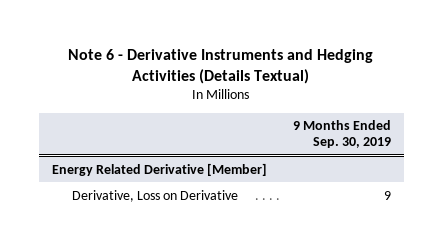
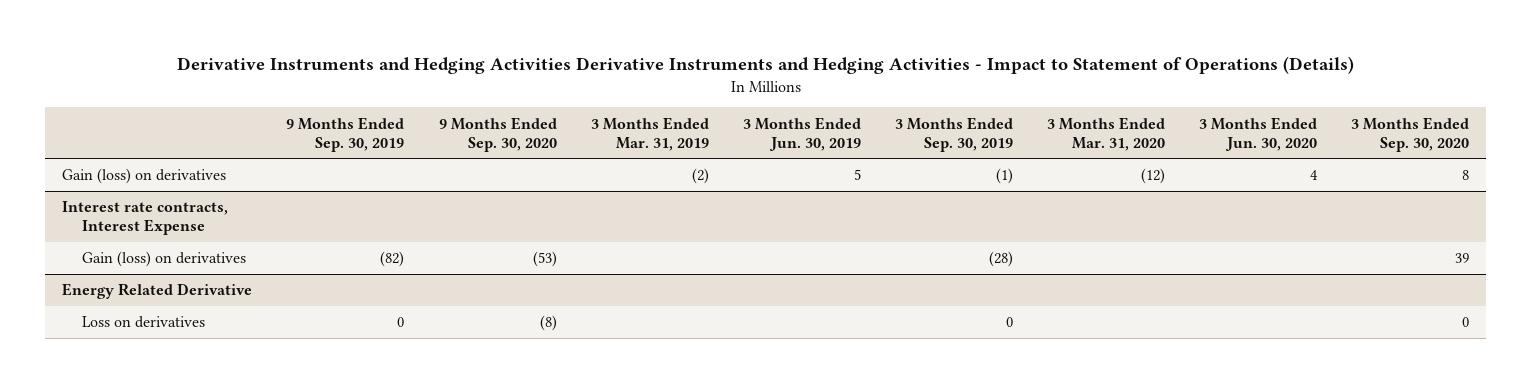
- Note 6 - Derivative Instruments and Hedging Activities (Details Textual)
+ Derivative Instruments and Hedging Activities Derivative Instruments and Hedging Activities - Impact to Statement of Operations (Details)
- | 9 Months Ended Sep. 30, 2019
+ | 9 Months Ended Sep. 30, 2019 | 9 Months Ended Sep. 30, 2020 | 3 Months Ended Mar. 31, 2019 | 3 Months Ended Jun. 30, 2019 | 3 Months Ended Sep. 30, 2019 | 3 Months Ended Mar. 31, 2020 | 3 Months Ended Jun. 30, 2020 | 3 Months Ended Sep. 30, 2020
- Energy Related Derivative [Member]
- Derivative, Loss on Derivative | 9
+ Gain (loss) on derivatives | | | (2) | 5 | (1) | (12) | 4 | 8
+ Interest rate contracts, Interest Expense
+ Gain (loss) on derivatives | (82) | (53) | | | (28) | | | 39
+ Energy Related Derivative
+ Loss on derivatives | 0 | (8) | | | 0 | | | 0

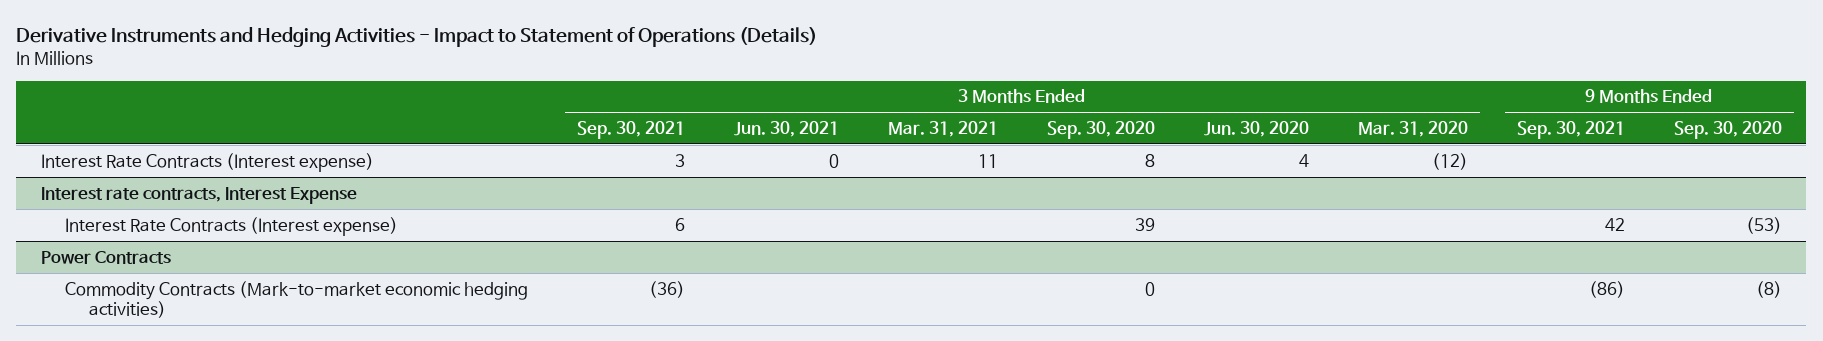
- Derivative Instruments and Hedging Activities Derivative Instruments and Hedging Activities - Impact to Statement of Operations (Details)
+ Derivative Instruments and Hedging Activities - Impact to Statement of Operations (Details)
- | 9 Months Ended Sep. 30, 2019 | 9 Months Ended Sep. 30, 2020 | 3 Months Ended Mar. 31, 2019 | 3 Months Ended Jun. 30, 2019 | 3 Months Ended Sep. 30, 2019 | 3 Months Ended Mar. 31, 2020 | 3 Months Ended Jun. 30, 2020 | 3 Months Ended Sep. 30, 2020
+ | 3 Months Ended Sep. 30, 2021 | 3 Months Ended Jun. 30, 2021 | 3 Months Ended Mar. 31, 2021 | 3 Months Ended Sep. 30, 2020 | 3 Months Ended Jun. 30, 2020 | 3 Months Ended Mar. 31, 2020 | 9 Months Ended Sep. 30, 2021 | 9 Months Ended Sep. 30, 2020
- Gain (loss) on derivatives | | | (2) | 5 | (1) | (12) | 4 | 8
+ Interest Rate Contracts (Interest expense) | 3 | 0 | 11 | 8 | 4 | (12) | |
@ Interest rate contracts, Interest Expense
- Gain (loss) on derivatives | (82) | (53) | | | (28) | | | 39
- Energy Related Derivative
- Loss on derivatives | 0 | (8) | | | 0 | | | 0
@ Interest rate contracts, Interest Expense
+ Interest Rate Contracts (Interest expense) | 6 | | | 39 | | | 42 | (53)
+ Power Contracts
+ Commodity Contracts (Mark-to-market economic hedging activities) | (36) | | | 0 | | | (86) | (8)

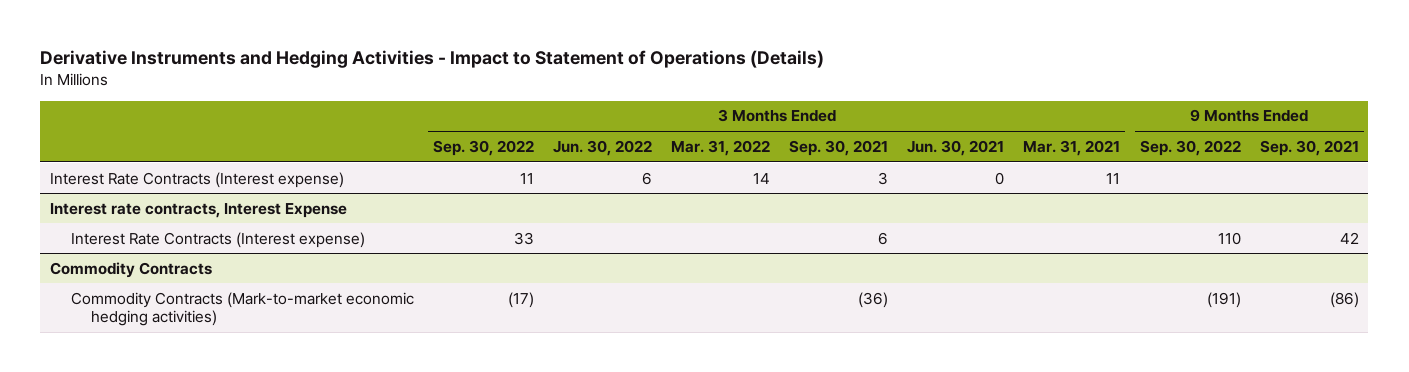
- | 3 Months Ended Sep. 30, 2021 | 3 Months Ended Jun. 30, 2021 | 3 Months Ended Mar. 31, 2021 | 3 Months Ended Sep. 30, 2020 | 3 Months Ended Jun. 30, 2020 | 3 Months Ended Mar. 31, 2020 | 9 Months Ended Sep. 30, 2021 | 9 Months Ended Sep. 30, 2020
+ | 3 Months Ended Sep. 30, 2022 | 3 Months Ended Jun. 30, 2022 | 3 Months Ended Mar. 31, 2022 | 3 Months Ended Sep. 30, 2021 | 3 Months Ended Jun. 30, 2021 | 3 Months Ended Mar. 31, 2021 | 9 Months Ended Sep. 30, 2022 | 9 Months Ended Sep. 30, 2021
- Power Contracts
+ Commodity Contracts

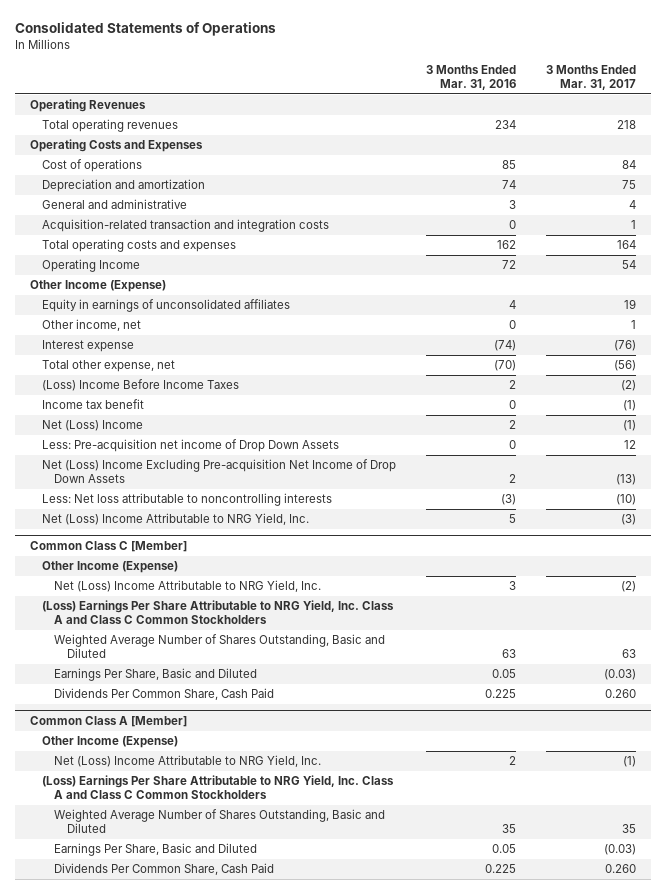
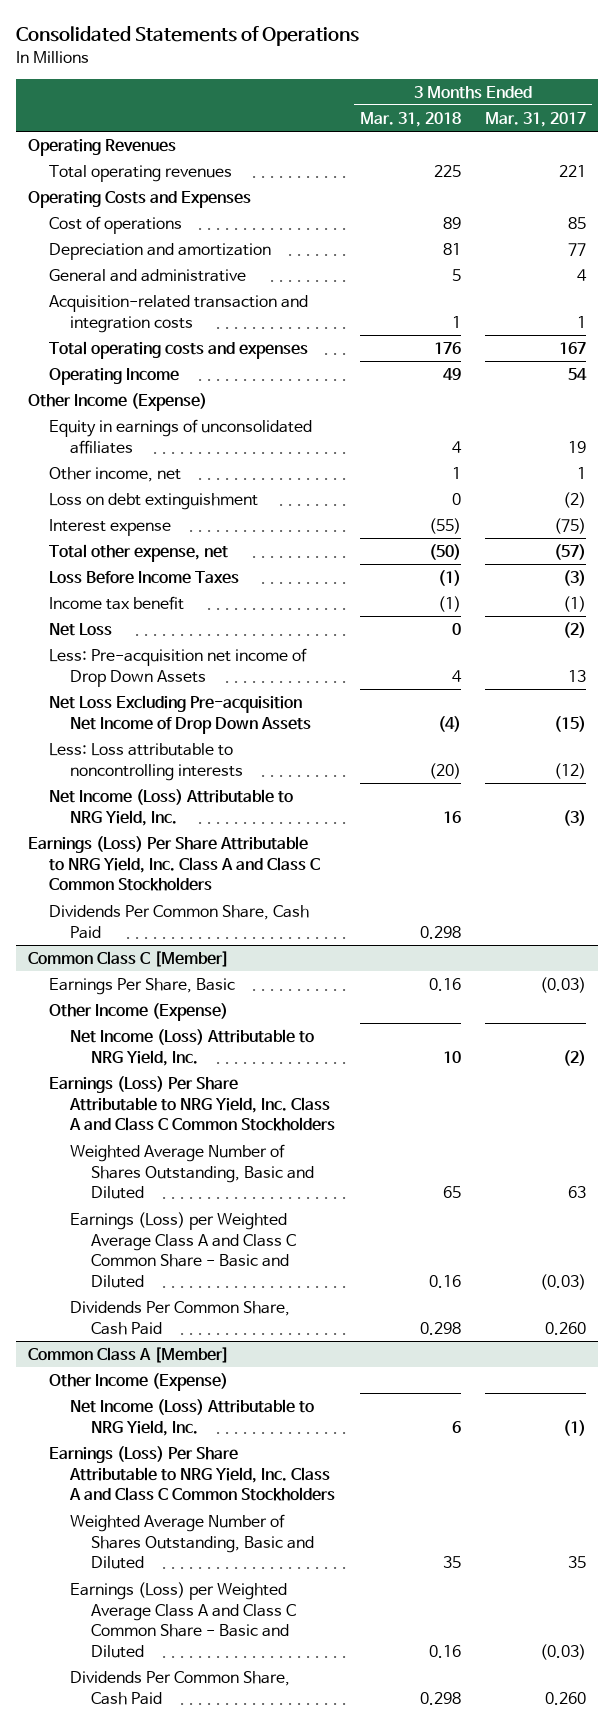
- | 3 Months Ended Mar. 31, 2016 | 3 Months Ended Mar. 31, 2017
+ | 3 Months Ended Mar. 31, 2018 | 3 Months Ended Mar. 31, 2017
- Total operating revenues | 234 | 218
+ Total operating revenues | 225 | 221
- Cost of operations | 85 | 84
- Depreciation and amortization | 74 | 75
+ Cost of operations | 89 | 85
+ Depreciation and amortization | 81 | 77
- Total operating costs and expenses | 162 | 164
+ Total operating costs and expenses | 176 | 167
- Interest expense | (74) | (76)
- Total other expense, net | (70) | (56)
- (Loss) Income Before Income Taxes | 2 | (2)
+ Loss on debt extinguishment | 0 | (2)
+ Interest expense | (55) | (75)
+ Total other expense, net | (50) | (57)
+ Loss Before Income Taxes | (1) | (3)
- Net (Loss) Income | 2 | (1)
- Less: Pre-acquisition net income of Drop Down Assets | 0 | 12
- Net (Loss) Income Excluding Pre-acquisition Net Income of Drop Down Assets | 2 | (13)
- Less: Net loss attributable to noncontrolling interests | (3) | (10)
- Net (Loss) Income Attributable to NRG Yield, Inc. | 5 | (3)
+ Net Loss | 0 | (2)
+ Less: Pre-acquisition net income of Drop Down Assets | 4 | 13
+ Net Loss Excluding Pre-acquisition Net Income of Drop Down Assets | (4) | (15)
+ Less: Loss attributable to noncontrolling interests | (20) | (12)
+ Net Income (Loss) Attributable to NRG Yield, Inc. | 16 | (3)
+ Earnings (Loss) Per Share Attributable to NRG Yield, Inc. Class A and Class C Common Stockholders
+ Dividends Per Common Share, Cash Paid | 0.298 |
@ Common Class C [Member]
+ Earnings Per Share, Basic | 0.16 | (0.03)
- Net (Loss) Income Attributable to NRG Yield, Inc. | 3 | (2)
- (Loss) Earnings Per Share Attributable to NRG Yield, Inc. Class A and Class C Common Stockholders
+ Net Income (Loss) Attributable to NRG Yield, Inc. | 10 | (2)
+ Earnings (Loss) Per Share Attributable to NRG Yield, Inc. Class A and Class C Common Stockholders
- Earnings Per Share, Basic and Diluted | 0.05 | (0.03)
+ Earnings (Loss) per Weighted Average Class A and Class C Common Share - Basic and Diluted | 0.16 | (0.03)
@ Common Class A [Member]
- Net (Loss) Income Attributable to NRG Yield, Inc. | 2 | (1)
- (Loss) Earnings Per Share Attributable to NRG Yield, Inc. Class A and Class C Common Stockholders
+ Net Income (Loss) Attributable to NRG Yield, Inc. | 6 | (1)
+ Earnings (Loss) Per Share Attributable to NRG Yield, Inc. Class A and Class C Common Stockholders
- Earnings Per Share, Basic and Diluted | 0.05 | (0.03)
+ Earnings (Loss) per Weighted Average Class A and Class C Common Share - Basic and Diluted | 0.16 | (0.03)

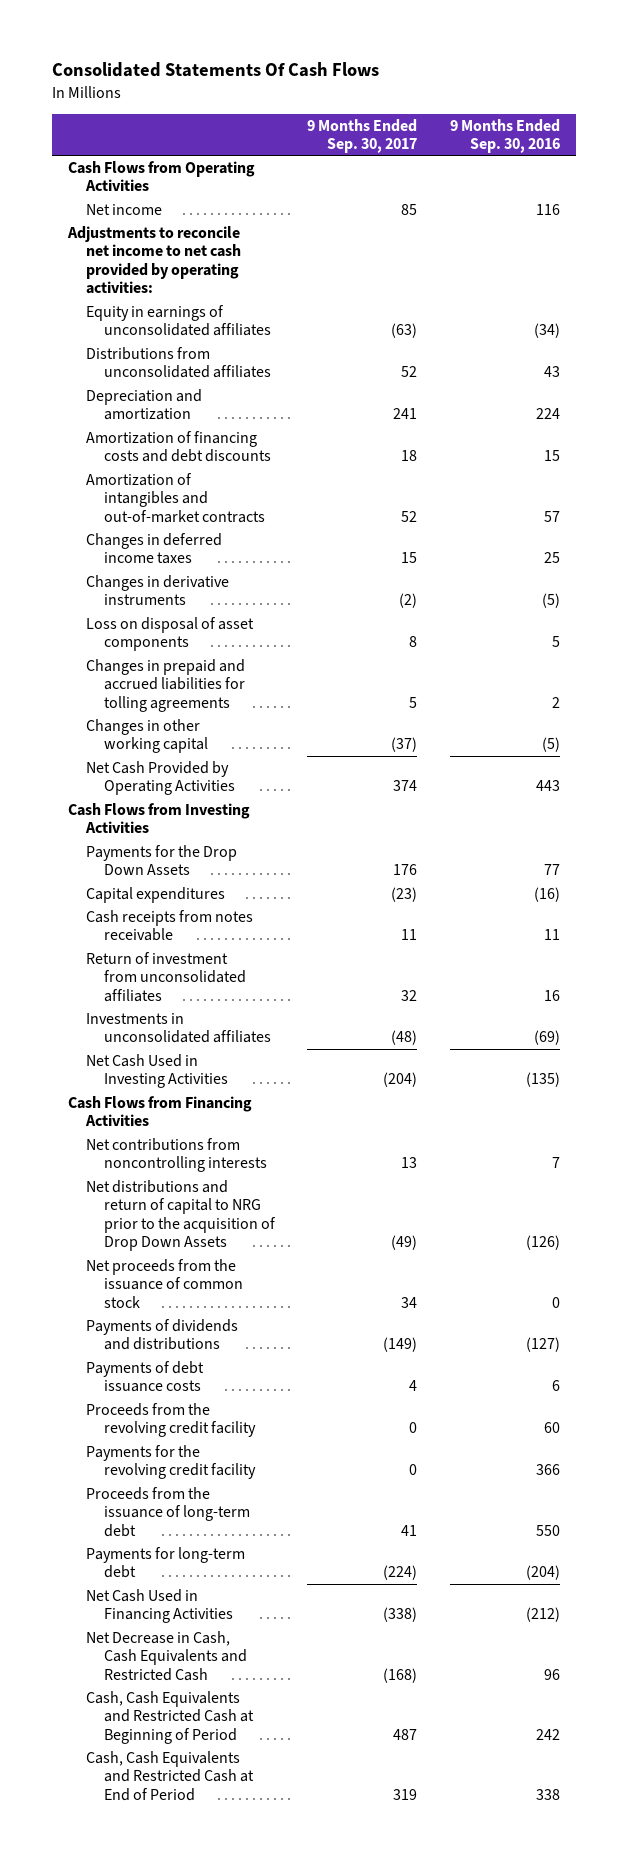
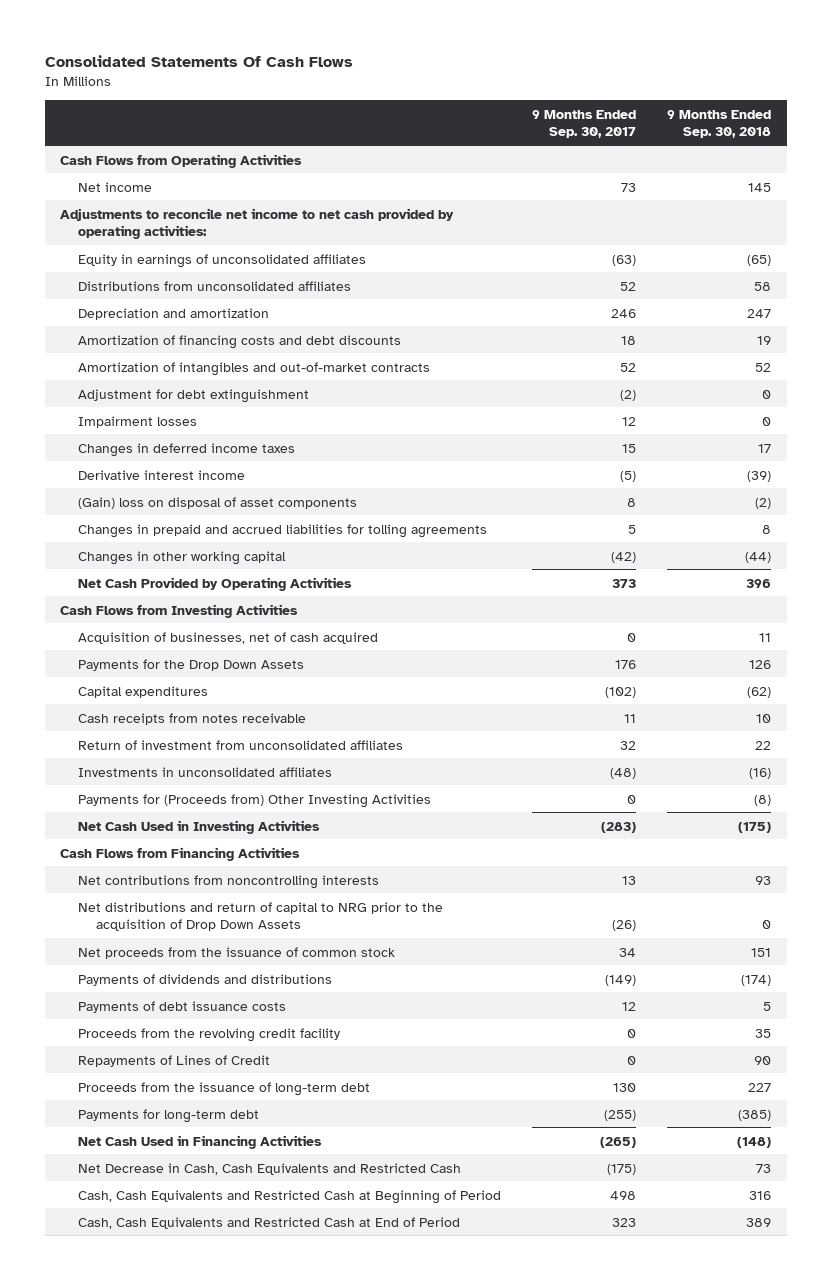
- | 9 Months Ended Sep. 30, 2017 | 9 Months Ended Sep. 30, 2016
+ | 9 Months Ended Sep. 30, 2017 | 9 Months Ended Sep. 30, 2018
- Net income | 85 | 116
+ Net income | 73 | 145
- Depreciation and amortization | 241 | 224
+ Depreciation and amortization | 246 | 247
+ Adjustment for debt extinguishment | (2) | 0
+ Impairment losses | 12 | 0
- Changes in derivative instruments | (2) | (5)
- Loss on disposal of asset components | 8 | 5
+ Derivative interest income | (5) | (39)
+ (Gain) loss on disposal of asset components | 8 | (2)
- Changes in other working capital | (37) | (5)
- Net Cash Provided by Operating Activities | 374 | 443
+ Changes in other working capital | (42) | (44)
+ Net Cash Provided by Operating Activities | 373 | 396
+ Acquisition of businesses, net of cash acquired | 0 | 11
- Capital expenditures | (23) | (16)
+ Capital expenditures | (102) | (62)
- Net Cash Used in Investing Activities | (204) | (135)
+ Payments for (Proceeds from) Other Investing Activities | 0 | (8)
+ Net Cash Used in Investing Activities | (283) | (175)
- Net distributions and return of capital to NRG prior to the acquisition of Drop Down Assets | (49) | (126)
+ Net distributions and return of capital to NRG prior to the acquisition of Drop Down Assets | (26) | 0
- Payments of debt issuance costs | 4 | 6
+ Payments of debt issuance costs | 12 | 5
- Payments for the revolving credit facility | 0 | 366
- Proceeds from the issuance of long-term debt | 41 | 550
- Payments for long-term debt | (224) | (204)
- Net Cash Used in Financing Activities | (338) | (212)
- Net Decrease in Cash, Cash Equivalents and Restricted Cash | (168) | 96
- Cash, Cash Equivalents and Restricted Cash at Beginning of Period | 487 | 242
- Cash, Cash Equivalents and Restricted Cash at End of Period | 319 | 338
+ Repayments of Lines of Credit | 0 | 90
+ Proceeds from the issuance of long-term debt | 130 | 227
+ Payments for long-term debt | (255) | (385)
+ Net Cash Used in Financing Activities | (265) | (148)
+ Net Decrease in Cash, Cash Equivalents and Restricted Cash | (175) | 73
+ Cash, Cash Equivalents and Restricted Cash at Beginning of Period | 498 | 316
+ Cash, Cash Equivalents and Restricted Cash at End of Period | 323 | 389

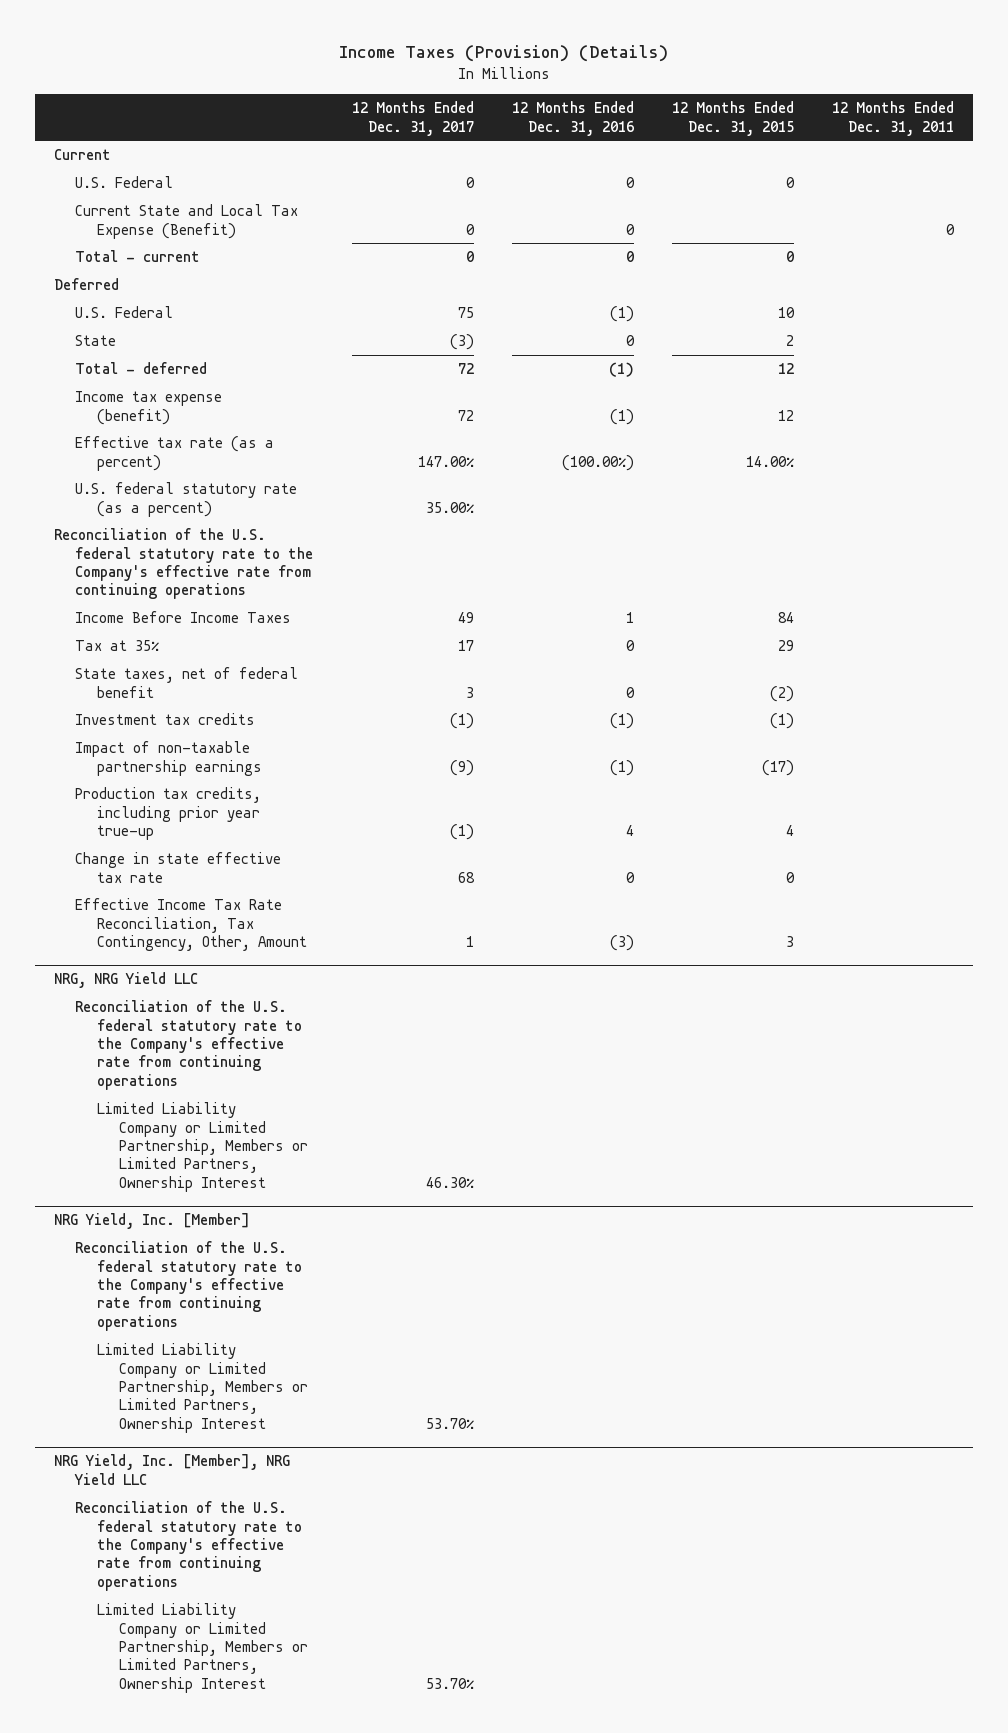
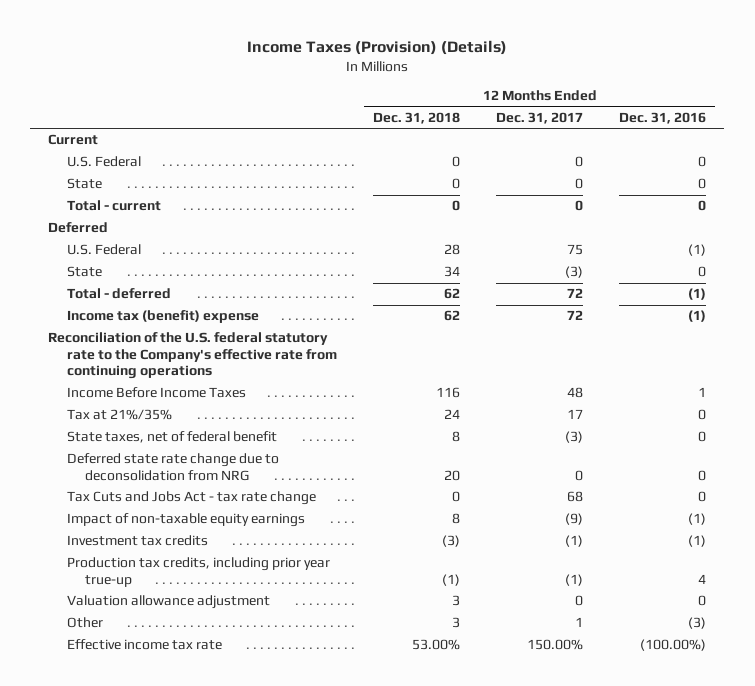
- | 12 Months Ended Dec. 31, 2017 | 12 Months Ended Dec. 31, 2016 | 12 Months Ended Dec. 31, 2015 | 12 Months Ended Dec. 31, 2011
+ | 12 Months Ended Dec. 31, 2018 | 12 Months Ended Dec. 31, 2017 | 12 Months Ended Dec. 31, 2016
- Current State and Local Tax Expense (Benefit) | 0 | 0 | | 0
+ State | 0 | 0 | 0
- Income tax expense (benefit) | 72 | (1) | 12 |
- Effective tax rate (as a percent) | 147.00% | (100.00%) | 14.00% |
- U.S. federal statutory rate (as a percent) | 35.00% | | |
+ Income tax (benefit) expense | 62 | 72 | (1)
- Income Before Income Taxes | 49 | 1 | 84 |
- Tax at 35% | 17 | 0 | 29 |
- State taxes, net of federal benefit | 3 | 0 | (2) |
+ Income Before Income Taxes | 116 | 48 | 1
+ Tax at 21%/35% | 24 | 17 | 0
+ State taxes, net of federal benefit | 8 | (3) | 0
+ Deferred state rate change due to deconsolidation from NRG | 20 | 0 | 0
+ Tax Cuts and Jobs Act - tax rate change | 0 | 68 | 0
+ Impact of non-taxable equity earnings | 8 | (9) | (1)
- Impact of non-taxable partnership earnings | (9) | (1) | (17) |
- Change in state effective tax rate | 68 | 0 | 0 |
- Effective Income Tax Rate Reconciliation, Tax Contingency, Other, Amount | 1 | (3) | 3 |
- NRG, NRG Yield LLC
- Reconciliation of the U.S. federal statutory rate to the Company's effective rate from continuing operations
- Limited Liability Company or Limited Partnership, Members or Limited Partners, Ownership Interest | 46.30% | | |
- NRG Yield, Inc. [Member]
- Reconciliation of the U.S. federal statutory rate to the Company's effective rate from continuing operations
- Limited Liability Company or Limited Partnership, Members or Limited Partners, Ownership Interest | 53.70% | | |
- NRG Yield, Inc. [Member], NRG Yield LLC
- Reconciliation of the U.S. federal statutory rate to the Company's effective rate from continuing operations
- Limited Liability Company or Limited Partnership, Members or Limited Partners, Ownership Interest | 53.70% | | |
+ Valuation allowance adjustment | 3 | 0 | 0
+ Other | 3 | 1 | (3)
+ Effective income tax rate | 53.00% | 150.00% | (100.00%)

